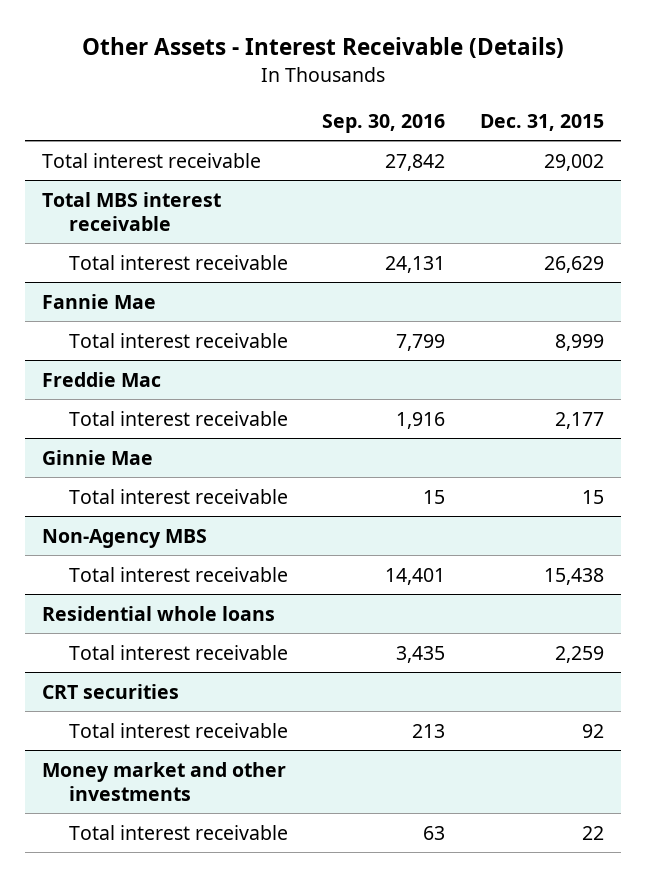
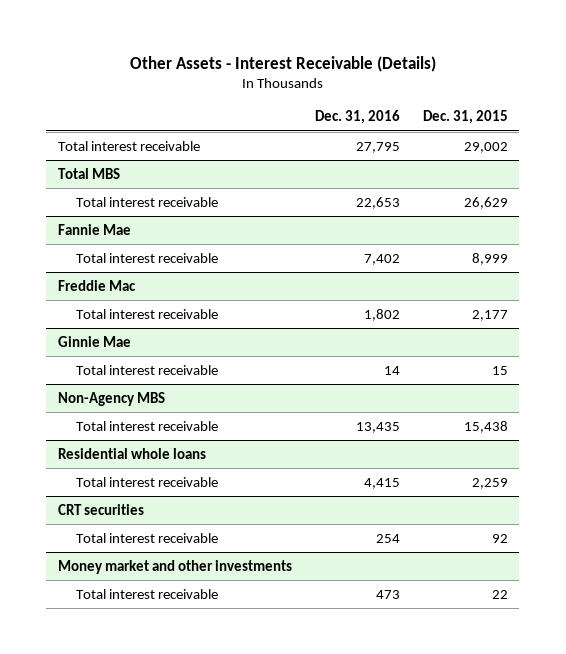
- | Sep. 30, 2016 | Dec. 31, 2015
+ | Dec. 31, 2016 | Dec. 31, 2015
- Total MBS interest receivable
+ Total MBS

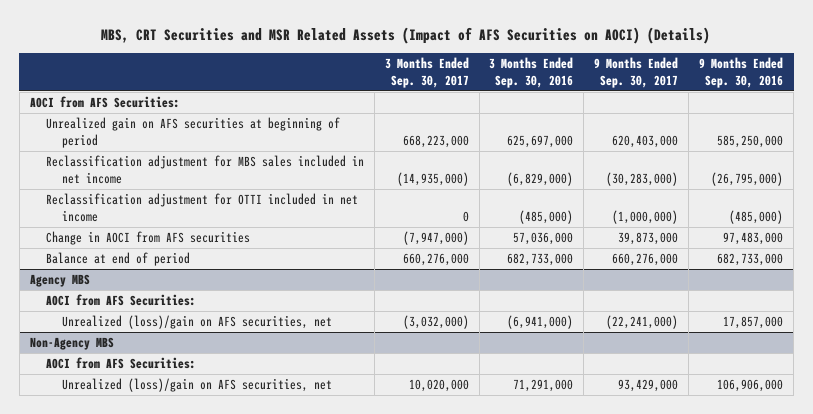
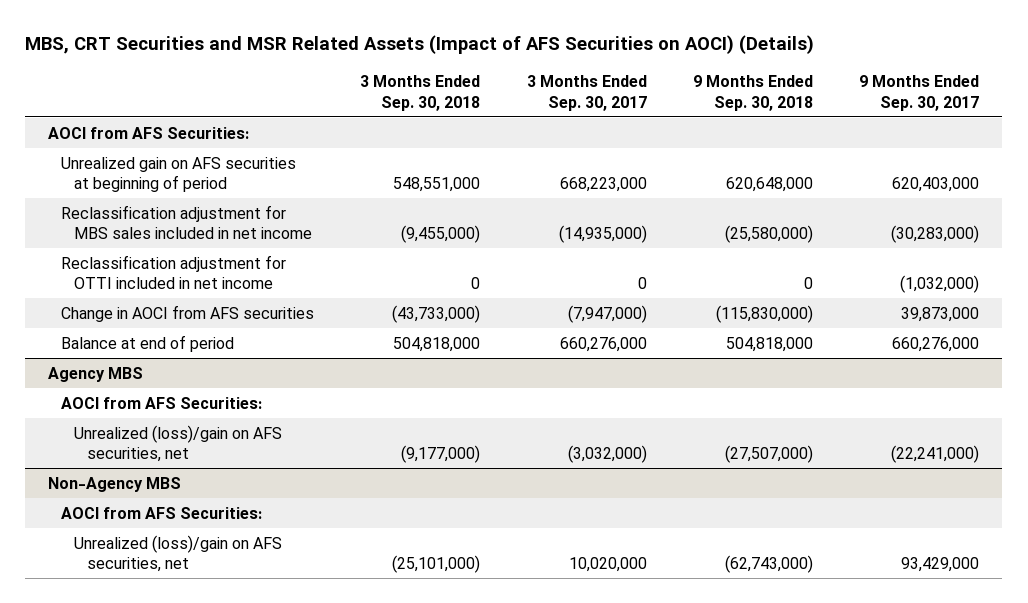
- | 3 Months Ended Sep. 30, 2017 | 3 Months Ended Sep. 30, 2016 | 9 Months Ended Sep. 30, 2017 | 9 Months Ended Sep. 30, 2016
+ | 3 Months Ended Sep. 30, 2018 | 3 Months Ended Sep. 30, 2017 | 9 Months Ended Sep. 30, 2018 | 9 Months Ended Sep. 30, 2017
- Reclassification adjustment for OTTI included in net income | 0 | (485,000) | (1,000,000) | (485,000)
+ Reclassification adjustment for OTTI included in net income | 0 | 0 | 0 | (1,032,000)

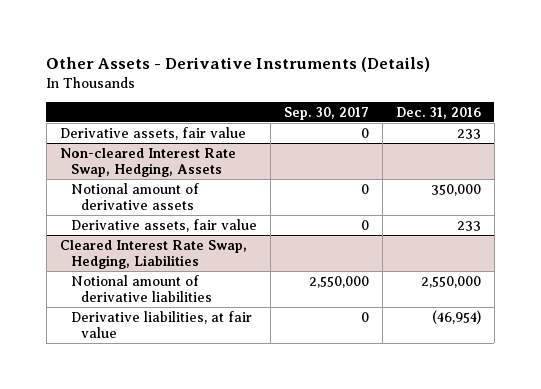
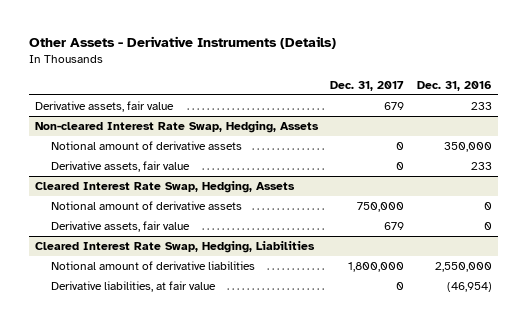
- | Sep. 30, 2017 | Dec. 31, 2016
+ | Dec. 31, 2017 | Dec. 31, 2016
+ Cleared Interest Rate Swap, Hedging, Assets
+ Notional amount of derivative assets | 750,000 | 0
+ Derivative assets, fair value | 679 | 0

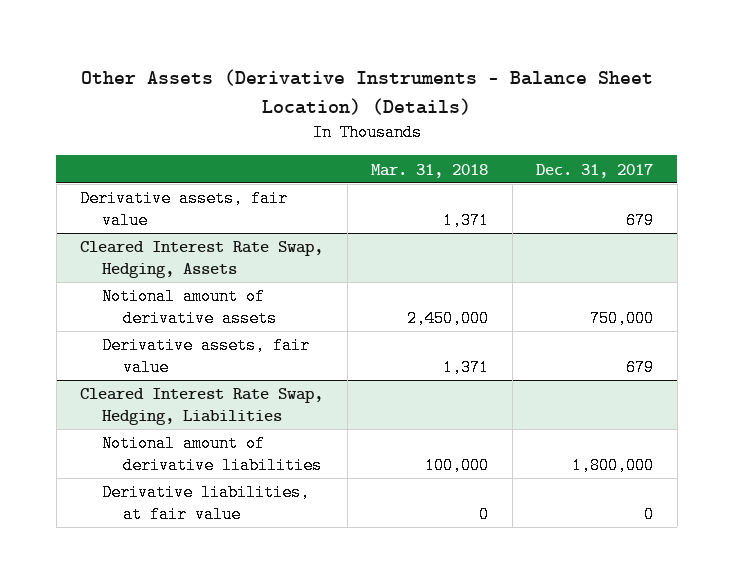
- Other Assets - Derivative Instruments (Details)
+ Other Assets (Derivative Instruments - Balance Sheet Location) (Details)
- | Dec. 31, 2017 | Dec. 31, 2016
+ | Mar. 31, 2018 | Dec. 31, 2017
- Non-cleared Interest Rate Swap, Hedging, Assets
- Notional amount of derivative assets | 0 | 350,000
- Derivative assets, fair value | 0 | 233

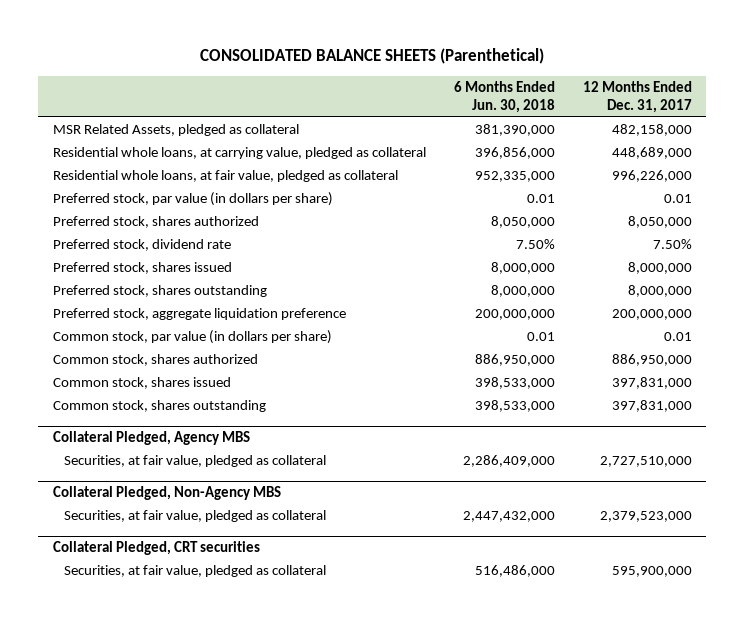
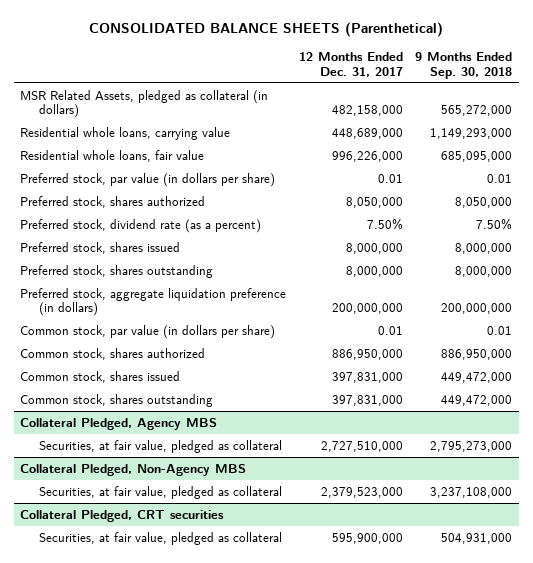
- | 6 Months Ended Jun. 30, 2018 | 12 Months Ended Dec. 31, 2017
+ | 12 Months Ended Dec. 31, 2017 | 9 Months Ended Sep. 30, 2018
- MSR Related Assets, pledged as collateral | 381,390,000 | 482,158,000
- Residential whole loans, at carrying value, pledged as collateral | 396,856,000 | 448,689,000
- Residential whole loans, at fair value, pledged as collateral | 952,335,000 | 996,226,000
+ MSR Related Assets, pledged as collateral (in dollars) | 482,158,000 | 565,272,000
+ Residential whole loans, carrying value | 448,689,000 | 1,149,293,000
+ Residential whole loans, fair value | 996,226,000 | 685,095,000
- Preferred stock, dividend rate | 7.50% | 7.50%
+ Preferred stock, dividend rate (as a percent) | 7.50% | 7.50%
- Preferred stock, aggregate liquidation preference | 200,000,000 | 200,000,000
+ Preferred stock, aggregate liquidation preference (in dollars) | 200,000,000 | 200,000,000

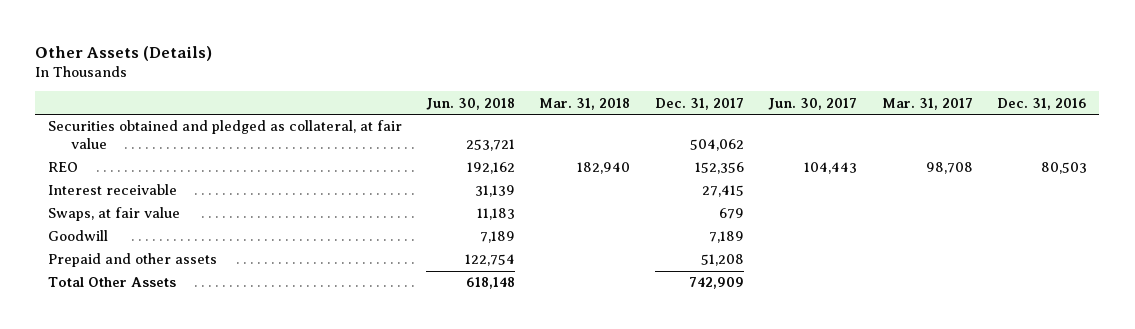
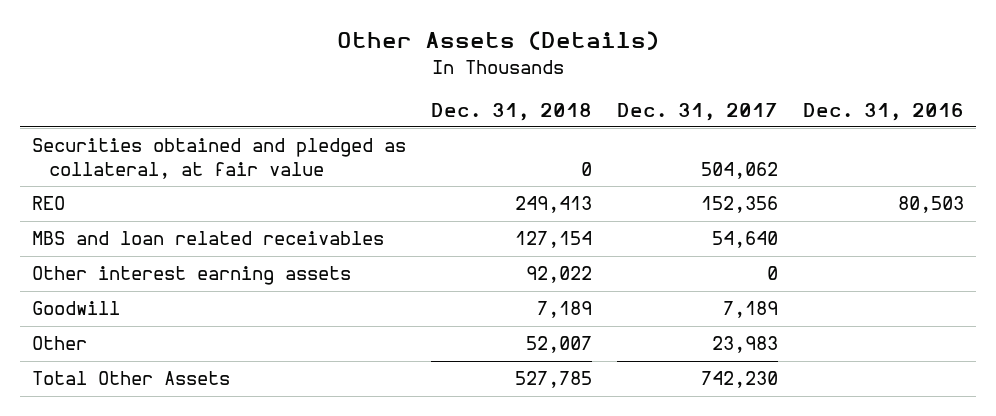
- | Jun. 30, 2018 | Mar. 31, 2018 | Dec. 31, 2017 | Jun. 30, 2017 | Mar. 31, 2017 | Dec. 31, 2016
+ | Dec. 31, 2018 | Dec. 31, 2017 | Dec. 31, 2016
- Interest receivable | 31,139 | | 27,415 | | |
- Swaps, at fair value | 11,183 | | 679 | | |
+ MBS and loan related receivables | 127,154 | 54,640 |
+ Other interest earning assets | 92,022 | 0 |
- Prepaid and other assets | 122,754 | | 51,208 | | |
- Total Other Assets | 618,148 | | 742,909 | | |
+ Other | 52,007 | 23,983 |
+ Total Other Assets | 527,785 | 742,230 |

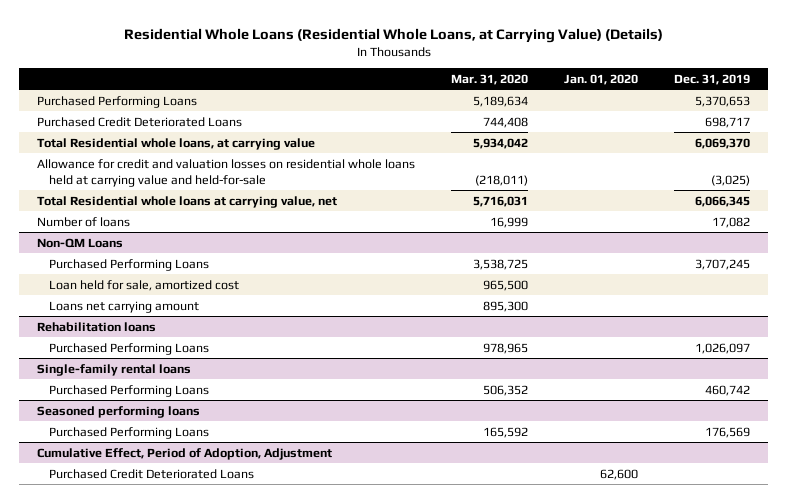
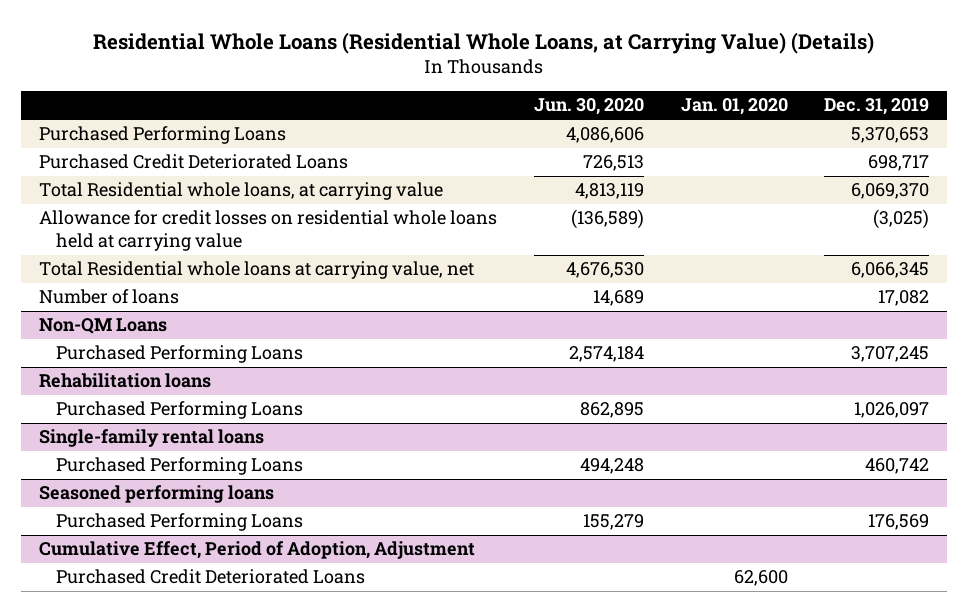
- | Mar. 31, 2020 | Jan. 01, 2020 | Dec. 31, 2019
+ | Jun. 30, 2020 | Jan. 01, 2020 | Dec. 31, 2019
- Allowance for credit and valuation losses on residential whole loans held at carrying value and held-for-sale | (218,011) | | (3,025)
+ Allowance for credit losses on residential whole loans held at carrying value | (136,589) | | (3,025)
@ Non-QM Loans
- Loan held for sale, amortized cost | 965,500 | |
- Loans net carrying amount | 895,300 | |

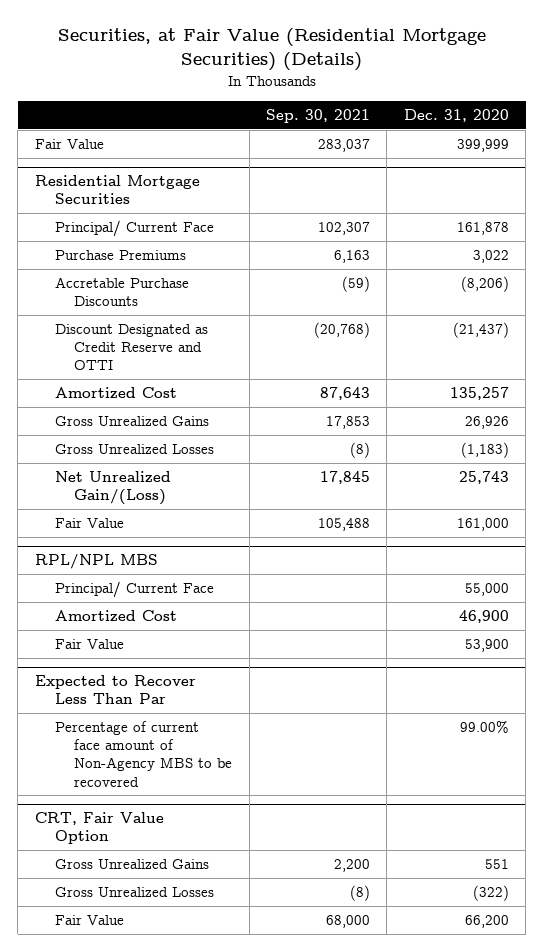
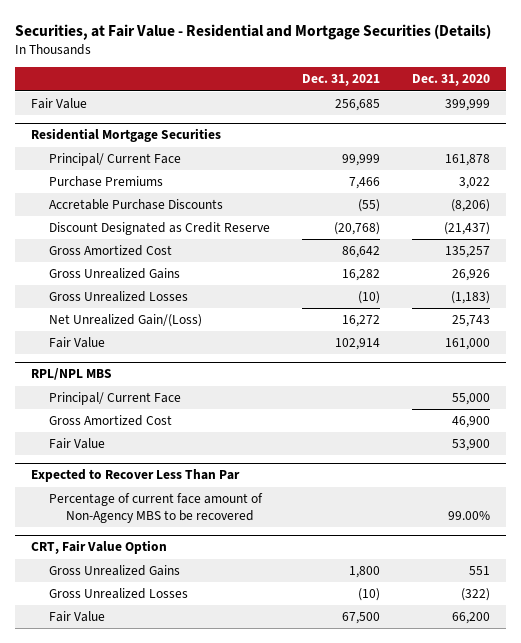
- Securities, at Fair Value (Residential Mortgage Securities) (Details)
+ Securities, at Fair Value - Residential and Mortgage Securities (Details)
- | Sep. 30, 2021 | Dec. 31, 2020
+ | Dec. 31, 2021 | Dec. 31, 2020
@ Residential Mortgage Securities
- Discount Designated as Credit Reserve and OTTI | (20,768) | (21,437)
- Amortized Cost | 87,643 | 135,257
+ Discount Designated as Credit Reserve | (20,768) | (21,437)
+ Gross Amortized Cost | 86,642 | 135,257
@ RPL/NPL MBS
- Amortized Cost | | 46,900
+ Gross Amortized Cost | | 46,900

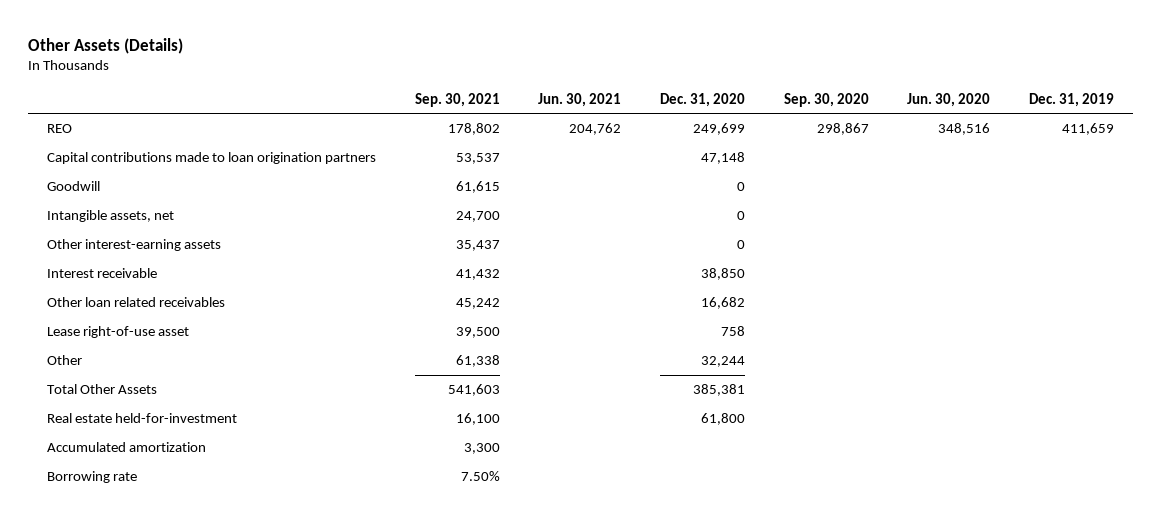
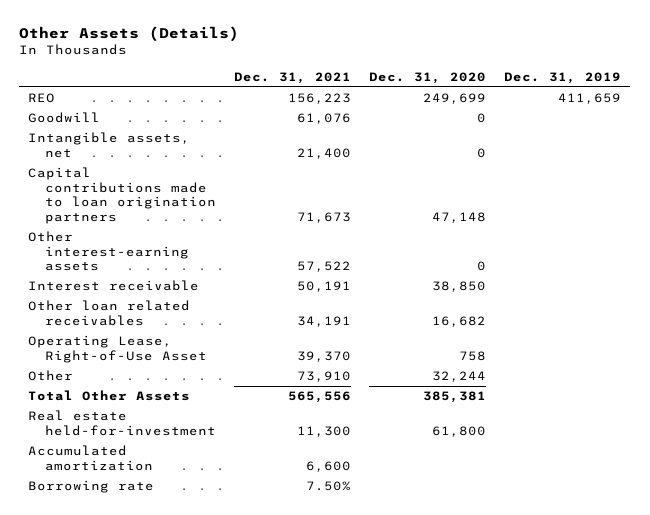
- | Sep. 30, 2021 | Jun. 30, 2021 | Dec. 31, 2020 | Sep. 30, 2020 | Jun. 30, 2020 | Dec. 31, 2019
+ | Dec. 31, 2021 | Dec. 31, 2020 | Dec. 31, 2019
moved down: Capital contributions made to loan origination partners | 71,673 | 47,148 |
- Lease right-of-use asset | 39,500 | | 758 | | |
+ Operating Lease, Right-of-Use Asset | 39,370 | 758 |

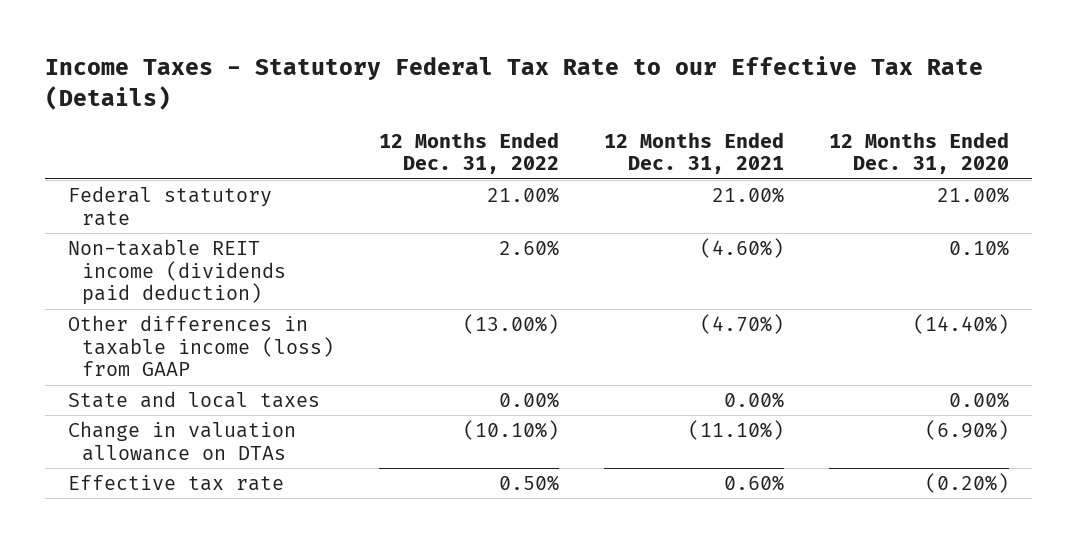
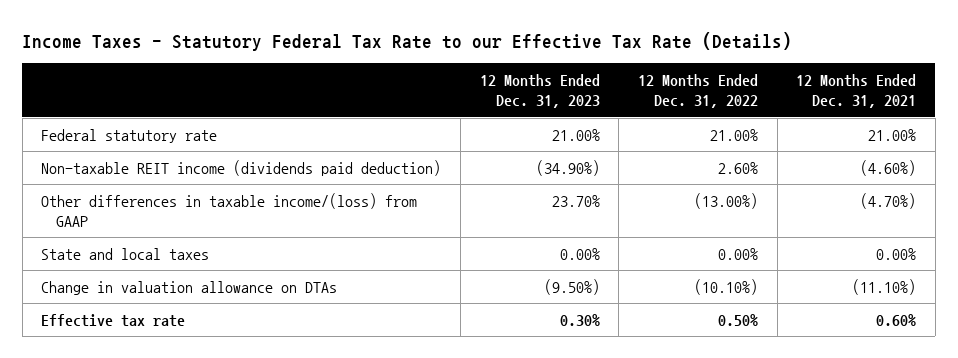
- | 12 Months Ended Dec. 31, 2022 | 12 Months Ended Dec. 31, 2021 | 12 Months Ended Dec. 31, 2020
+ | 12 Months Ended Dec. 31, 2023 | 12 Months Ended Dec. 31, 2022 | 12 Months Ended Dec. 31, 2021
- Other differences in taxable income (loss) from GAAP | (13.00%) | (4.70%) | (14.40%)
+ Other differences in taxable income/(loss) from GAAP | 23.70% | (13.00%) | (4.70%)

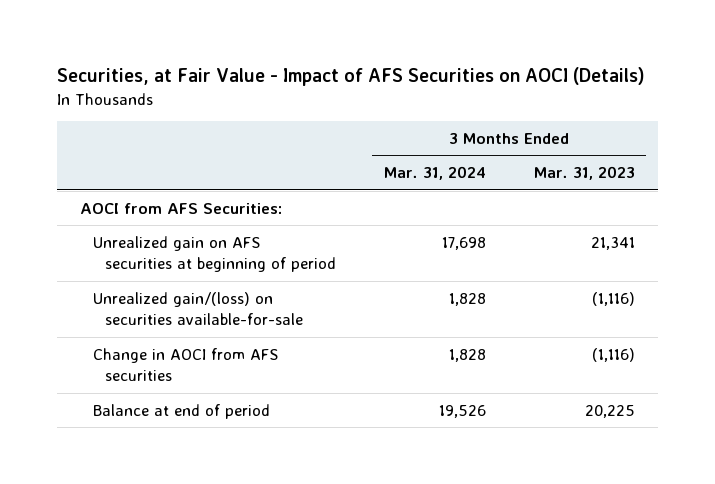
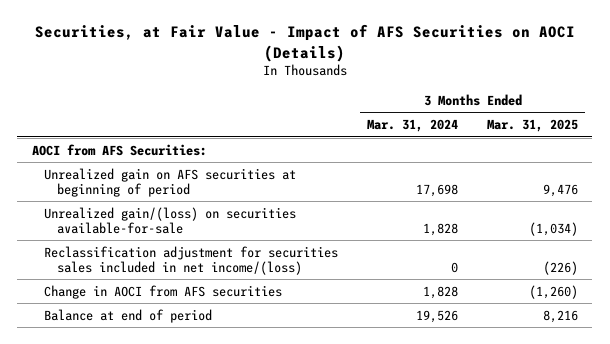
- | 3 Months Ended Mar. 31, 2024 | 3 Months Ended Mar. 31, 2023
+ | 3 Months Ended Mar. 31, 2024 | 3 Months Ended Mar. 31, 2025
+ Reclassification adjustment for securities sales included in net income/(loss) | 0 | (226)

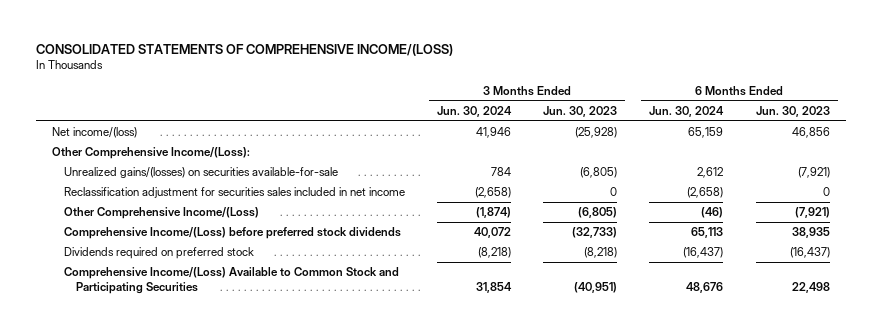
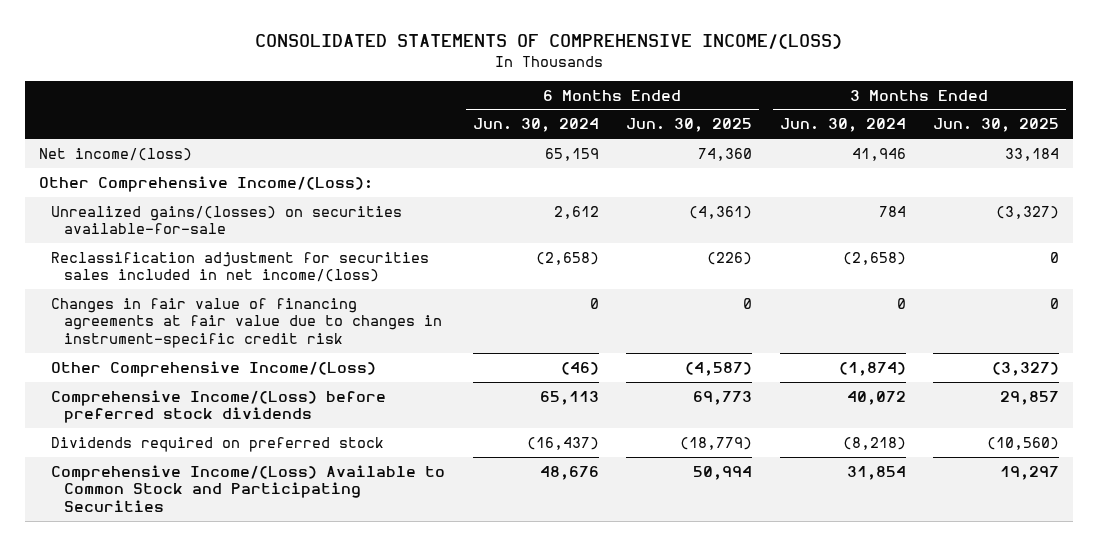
- | 3 Months Ended Jun. 30, 2024 | 3 Months Ended Jun. 30, 2023 | 6 Months Ended Jun. 30, 2024 | 6 Months Ended Jun. 30, 2023
+ | 6 Months Ended Jun. 30, 2024 | 6 Months Ended Jun. 30, 2025 | 3 Months Ended Jun. 30, 2024 | 3 Months Ended Jun. 30, 2025
- Reclassification adjustment for securities sales included in net income | (2,658) | 0 | (2,658) | 0
+ Reclassification adjustment for securities sales included in net income/(loss) | (2,658) | (226) | (2,658) | 0
+ Changes in fair value of financing agreements at fair value due to changes in instrument-specific credit risk | 0 | 0 | 0 | 0

